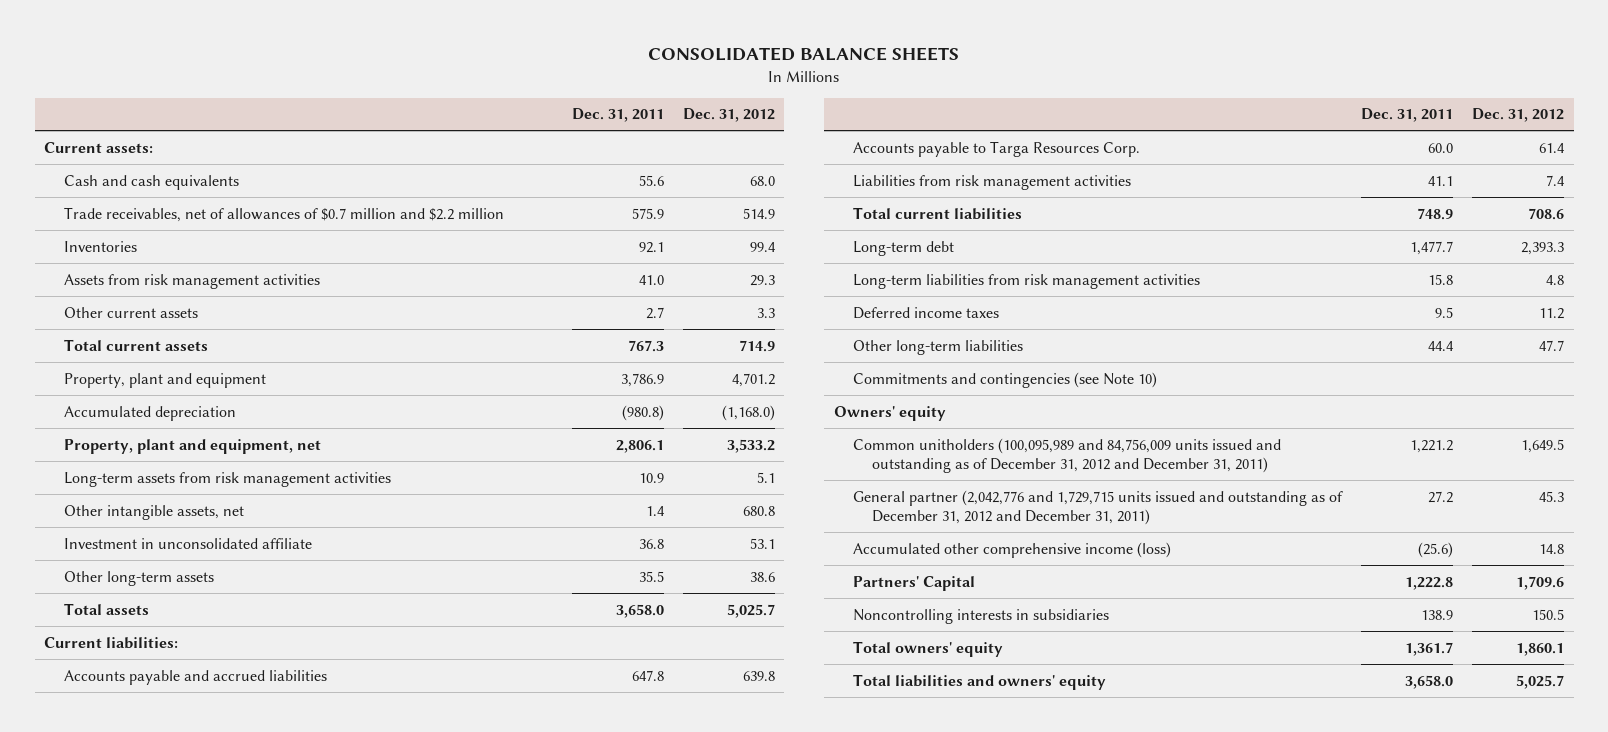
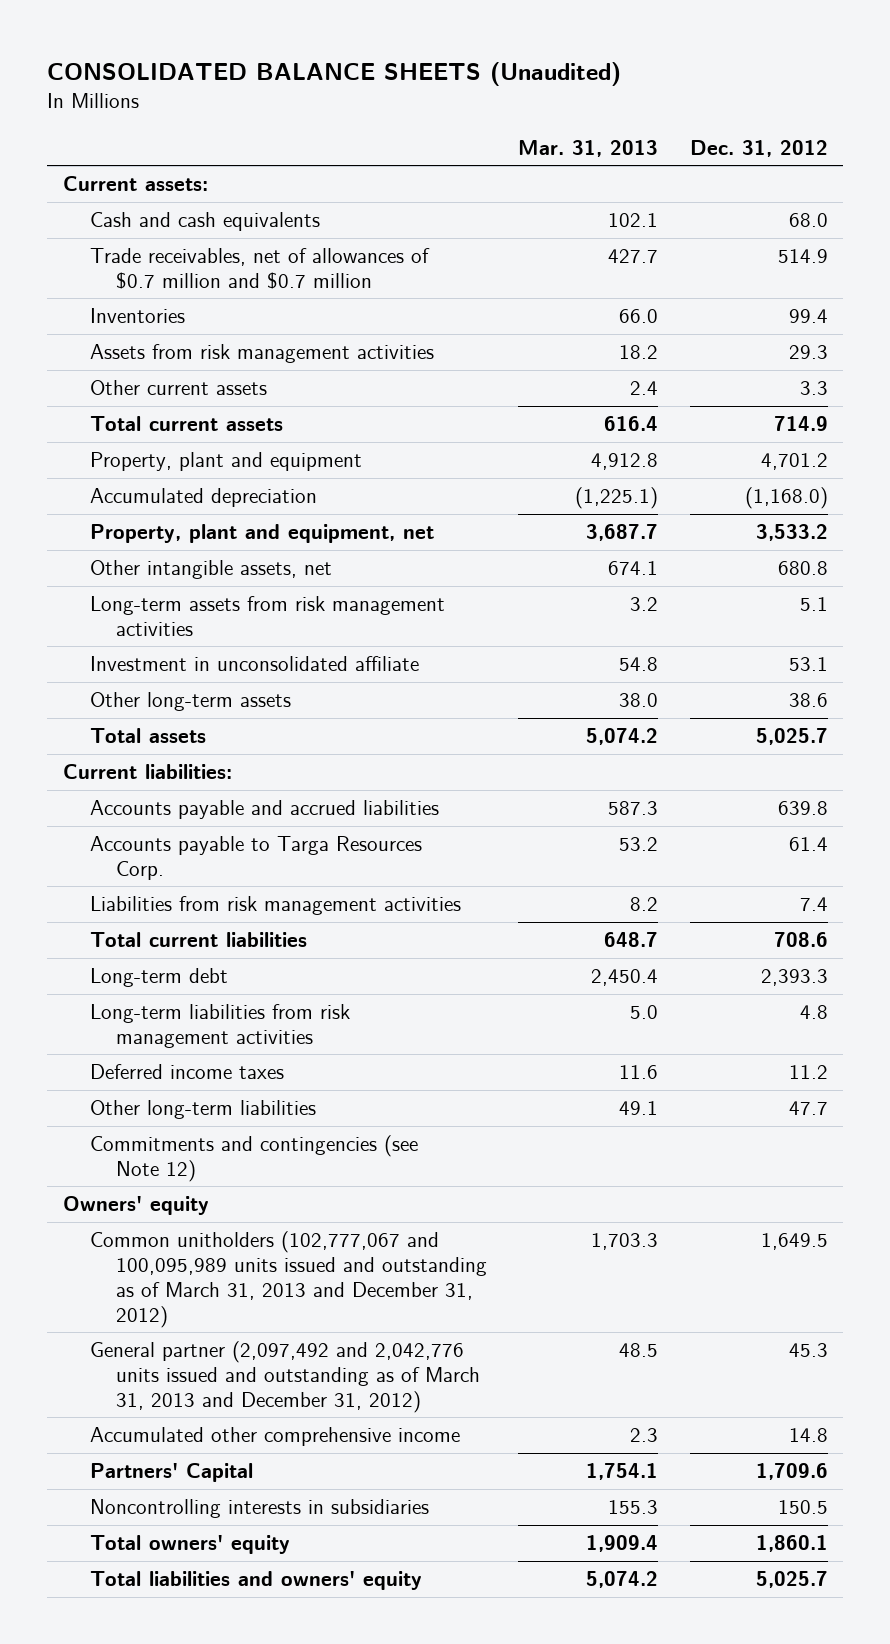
- CONSOLIDATED BALANCE SHEETS
+ CONSOLIDATED BALANCE SHEETS (Unaudited)
- | Dec. 31, 2011 | Dec. 31, 2012
+ | Mar. 31, 2013 | Dec. 31, 2012
- Trade receivables, net of allowances of $0.7 million and $2.2 million | 575.9 | 514.9
+ Trade receivables, net of allowances of $0.7 million and $0.7 million | 427.7 | 514.9
moved down: Long-term assets from risk management activities | 3.2 | 5.1
- Commitments and contingencies (see Note 10)
+ Commitments and contingencies (see Note 12)
- Common unitholders (100,095,989 and 84,756,009 units issued and outstanding as of December 31, 2012 and December 31, 2011) | 1,221.2 | 1,649.5
- General partner (2,042,776 and 1,729,715 units issued and outstanding as of December 31, 2012 and December 31, 2011) | 27.2 | 45.3
- Accumulated other comprehensive income (loss) | (25.6) | 14.8
+ Common unitholders (102,777,067 and 100,095,989 units issued and outstanding as of March 31, 2013 and December 31, 2012) | 1,703.3 | 1,649.5
+ General partner (2,097,492 and 2,042,776 units issued and outstanding as of March 31, 2013 and December 31, 2012) | 48.5 | 45.3
+ Accumulated other comprehensive income | 2.3 | 14.8

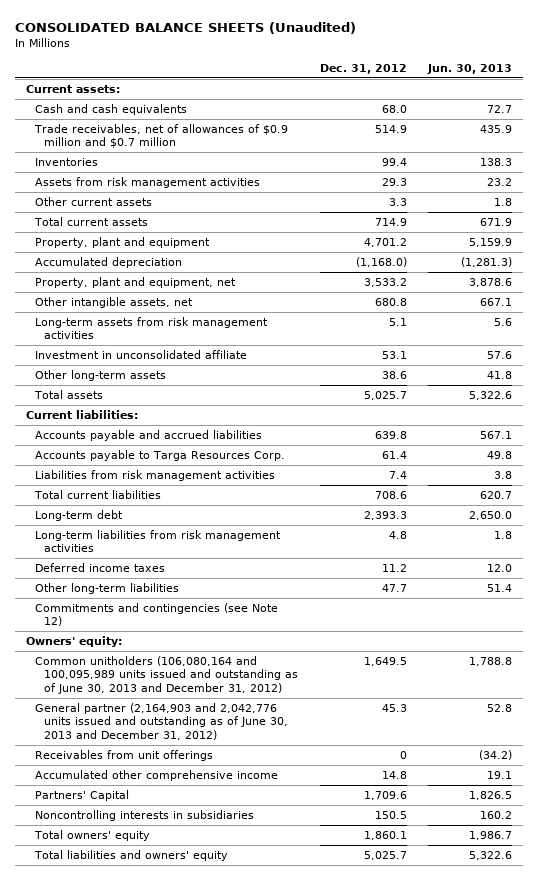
- | Mar. 31, 2013 | Dec. 31, 2012
+ | Dec. 31, 2012 | Jun. 30, 2013
- Trade receivables, net of allowances of $0.7 million and $0.7 million | 427.7 | 514.9
+ Trade receivables, net of allowances of $0.9 million and $0.7 million | 514.9 | 435.9
- Owners' equity
- Common unitholders (102,777,067 and 100,095,989 units issued and outstanding as of March 31, 2013 and December 31, 2012) | 1,703.3 | 1,649.5
- General partner (2,097,492 and 2,042,776 units issued and outstanding as of March 31, 2013 and December 31, 2012) | 48.5 | 45.3
+ Owners' equity:
+ Common unitholders (106,080,164 and 100,095,989 units issued and outstanding as of June 30, 2013 and December 31, 2012) | 1,649.5 | 1,788.8
+ General partner (2,164,903 and 2,042,776 units issued and outstanding as of June 30, 2013 and December 31, 2012) | 45.3 | 52.8
+ Receivables from unit offerings | 0 | (34.2)

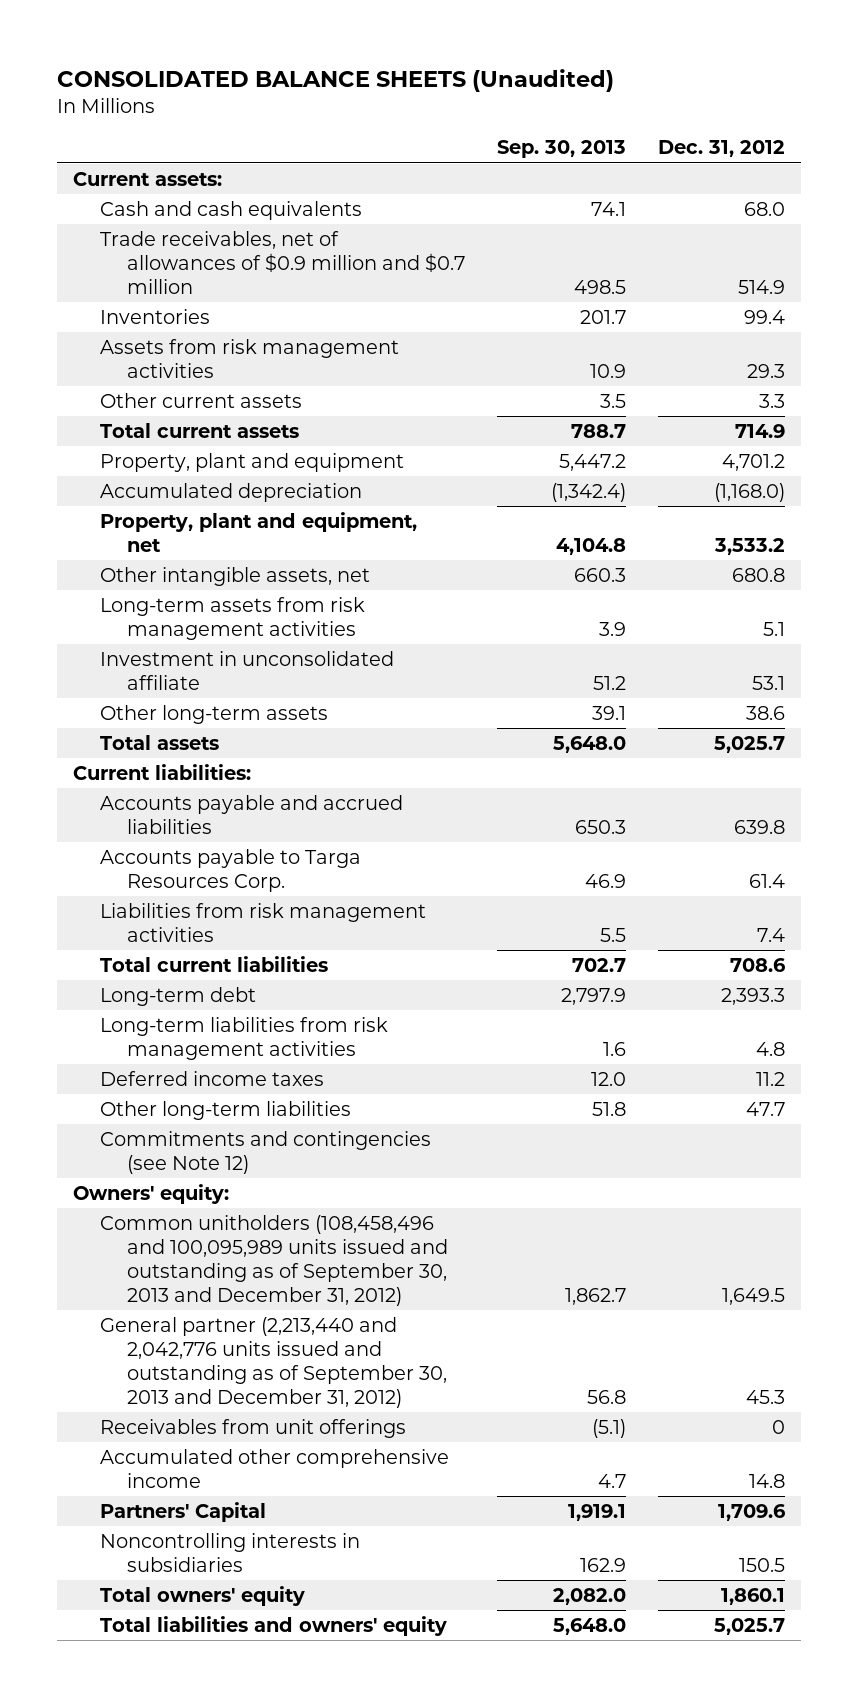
- | Dec. 31, 2012 | Jun. 30, 2013
+ | Sep. 30, 2013 | Dec. 31, 2012
- Common unitholders (106,080,164 and 100,095,989 units issued and outstanding as of June 30, 2013 and December 31, 2012) | 1,649.5 | 1,788.8
- General partner (2,164,903 and 2,042,776 units issued and outstanding as of June 30, 2013 and December 31, 2012) | 45.3 | 52.8
+ Common unitholders (108,458,496 and 100,095,989 units issued and outstanding as of September 30, 2013 and December 31, 2012) | 1,862.7 | 1,649.5
+ General partner (2,213,440 and 2,042,776 units issued and outstanding as of September 30, 2013 and December 31, 2012) | 56.8 | 45.3

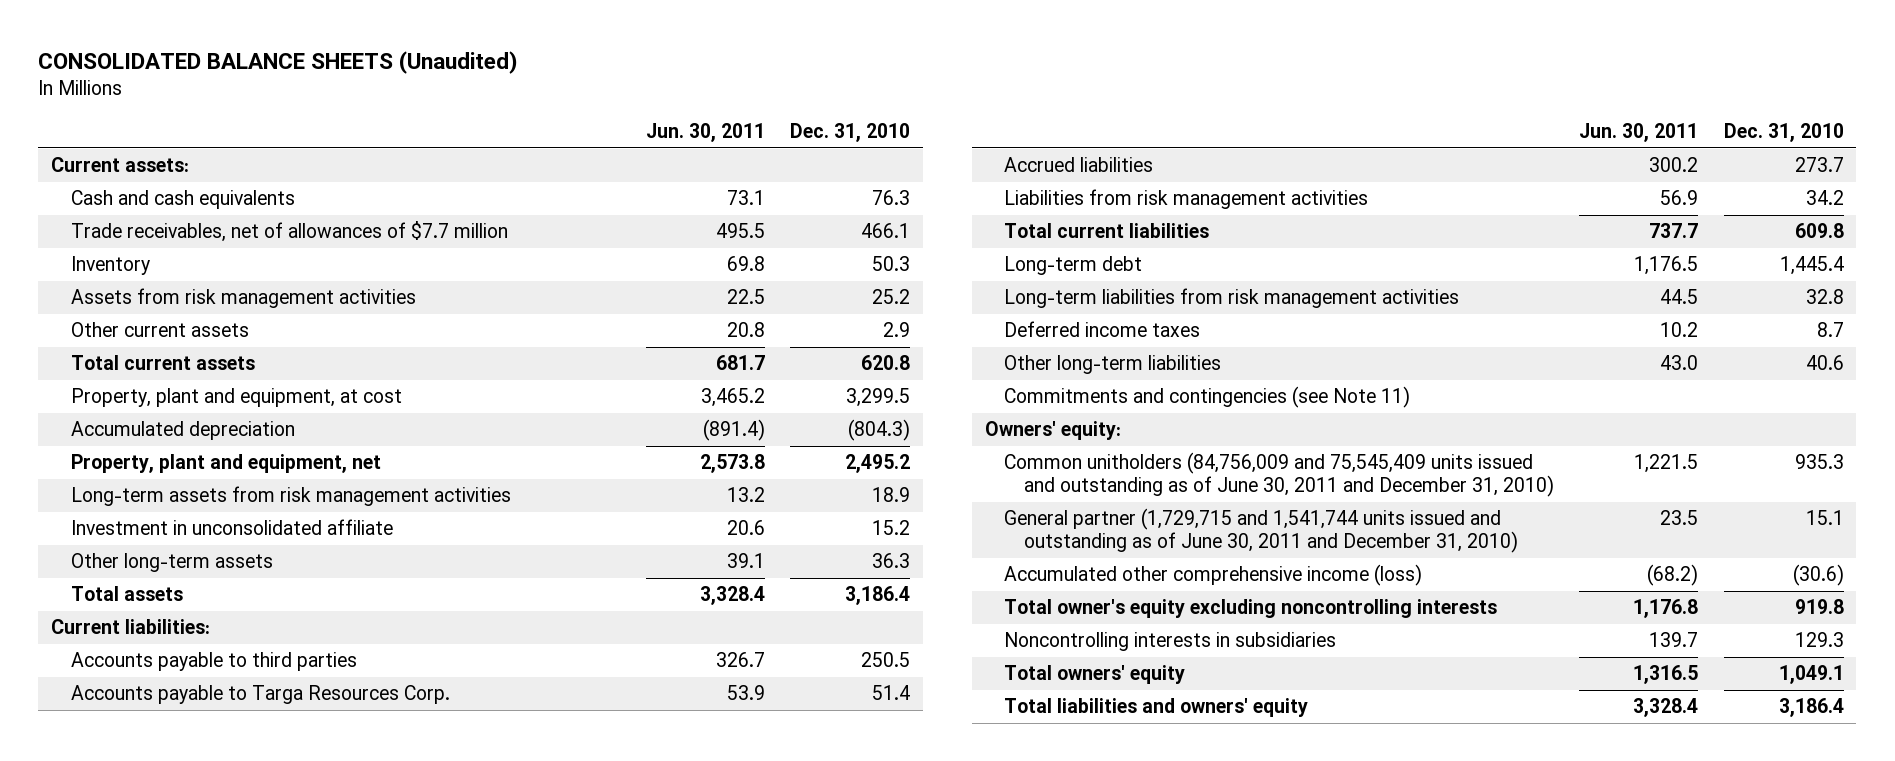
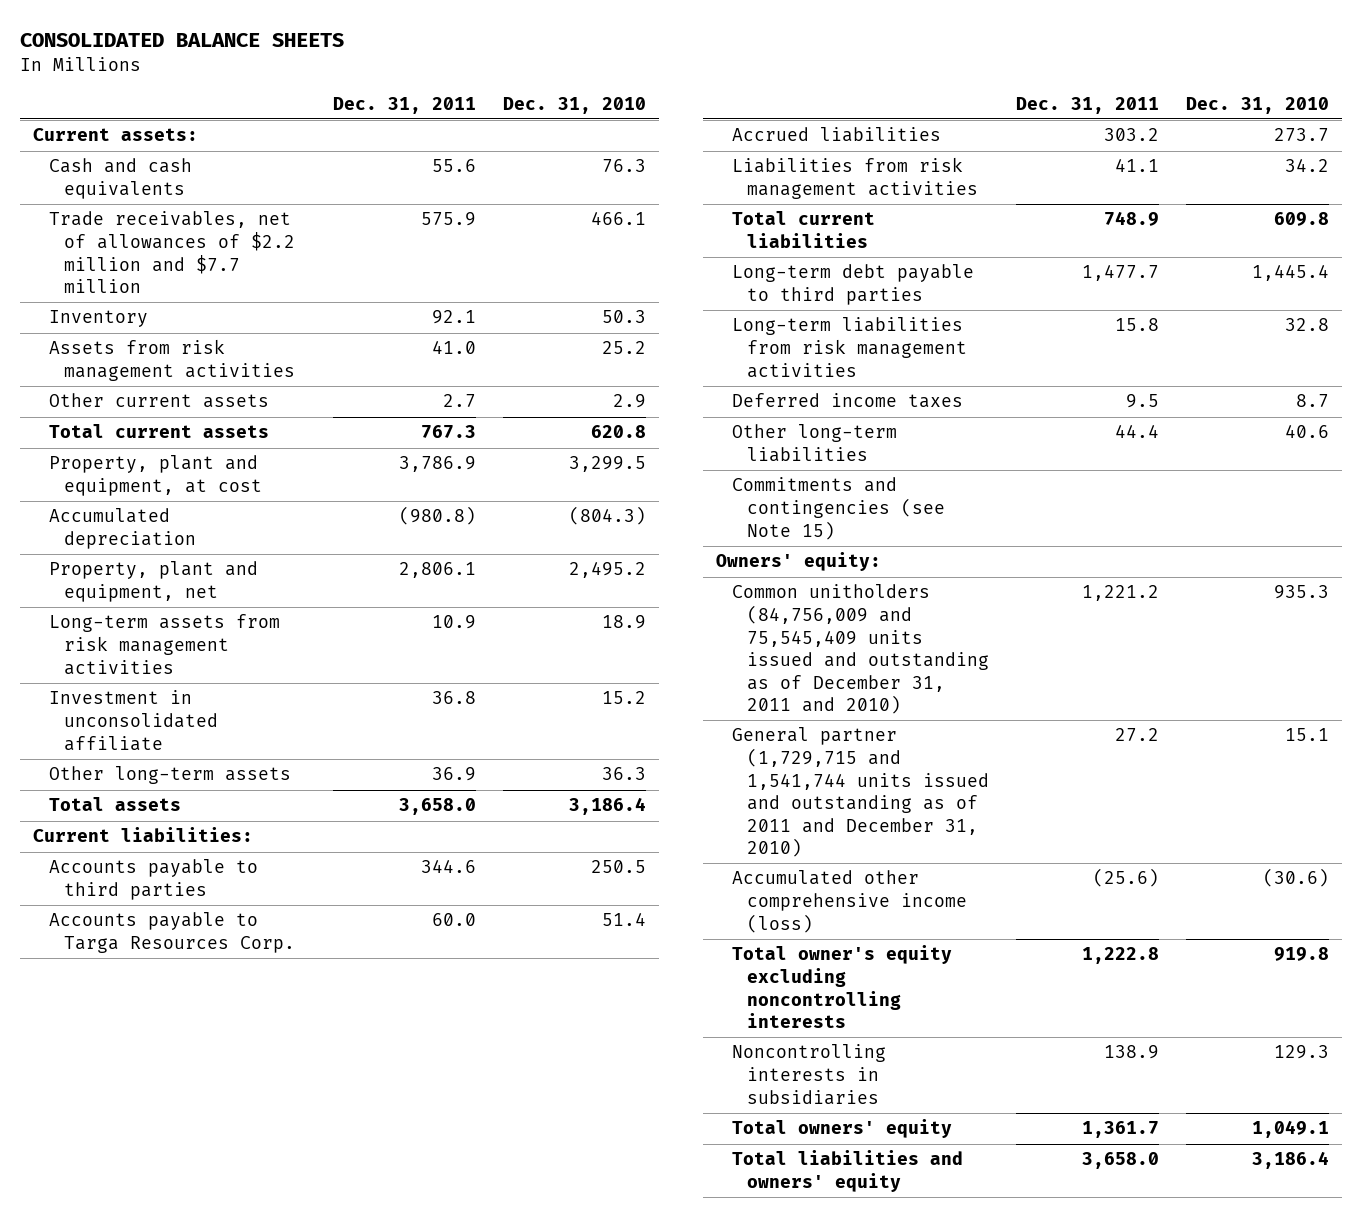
- CONSOLIDATED BALANCE SHEETS (Unaudited)
+ CONSOLIDATED BALANCE SHEETS
- | Jun. 30, 2011 | Dec. 31, 2010
+ | Dec. 31, 2011 | Dec. 31, 2010
- Trade receivables, net of allowances of $7.7 million | 495.5 | 466.1
+ Trade receivables, net of allowances of $2.2 million and $7.7 million | 575.9 | 466.1
- Long-term debt | 1,176.5 | 1,445.4
+ Long-term debt payable to third parties | 1,477.7 | 1,445.4
- Commitments and contingencies (see Note 11)
+ Commitments and contingencies (see Note 15)
- Common unitholders (84,756,009 and 75,545,409 units issued and outstanding as of June 30, 2011 and December 31, 2010) | 1,221.5 | 935.3
- General partner (1,729,715 and 1,541,744 units issued and outstanding as of June 30, 2011 and December 31, 2010) | 23.5 | 15.1
+ Common unitholders (84,756,009 and 75,545,409 units issued and outstanding as of December 31, 2011 and 2010) | 1,221.2 | 935.3
+ General partner (1,729,715 and 1,541,744 units issued and outstanding as of 2011 and December 31, 2010) | 27.2 | 15.1

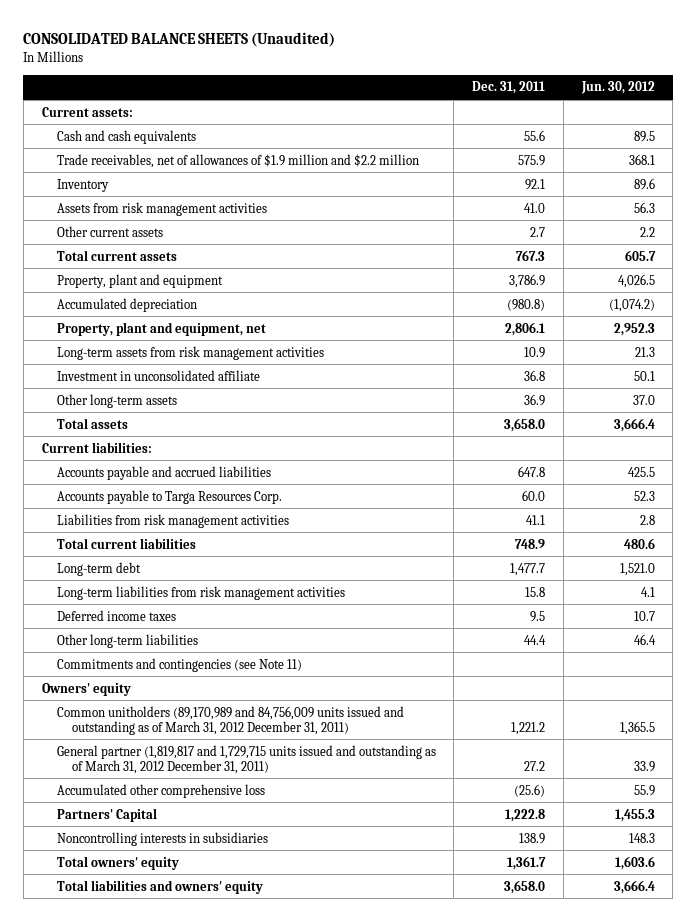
- CONSOLIDATED BALANCE SHEETS
+ CONSOLIDATED BALANCE SHEETS (Unaudited)
- | Dec. 31, 2011 | Dec. 31, 2010
+ | Dec. 31, 2011 | Jun. 30, 2012
- Trade receivables, net of allowances of $2.2 million and $7.7 million | 575.9 | 466.1
+ Trade receivables, net of allowances of $1.9 million and $2.2 million | 575.9 | 368.1
- Property, plant and equipment, at cost | 3,786.9 | 3,299.5
+ Property, plant and equipment | 3,786.9 | 4,026.5
- Accounts payable to third parties | 344.6 | 250.5
+ Accounts payable and accrued liabilities | 647.8 | 425.5
- Accrued liabilities | 303.2 | 273.7
- Long-term debt payable to third parties | 1,477.7 | 1,445.4
+ Long-term debt | 1,477.7 | 1,521.0
- Commitments and contingencies (see Note 15)
- Owners' equity:
- Common unitholders (84,756,009 and 75,545,409 units issued and outstanding as of December 31, 2011 and 2010) | 1,221.2 | 935.3
- General partner (1,729,715 and 1,541,744 units issued and outstanding as of 2011 and December 31, 2010) | 27.2 | 15.1
- Accumulated other comprehensive income (loss) | (25.6) | (30.6)
- Total owner's equity excluding noncontrolling interests | 1,222.8 | 919.8
+ Commitments and contingencies (see Note 11)
+ Owners' equity
+ Common unitholders (89,170,989 and 84,756,009 units issued and outstanding as of March 31, 2012 December 31, 2011) | 1,221.2 | 1,365.5
+ General partner (1,819,817 and 1,729,715 units issued and outstanding as of March 31, 2012 December 31, 2011) | 27.2 | 33.9
+ Accumulated other comprehensive loss | (25.6) | 55.9
+ Partners' Capital | 1,222.8 | 1,455.3

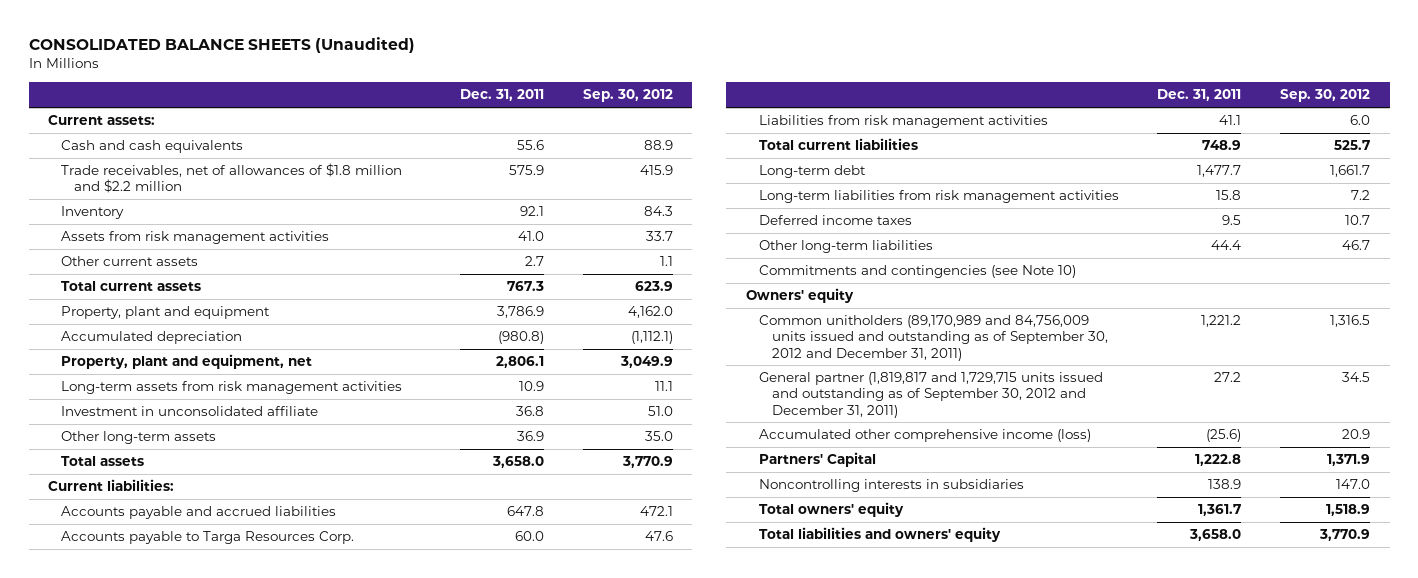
- | Dec. 31, 2011 | Jun. 30, 2012
+ | Dec. 31, 2011 | Sep. 30, 2012
- Trade receivables, net of allowances of $1.9 million and $2.2 million | 575.9 | 368.1
+ Trade receivables, net of allowances of $1.8 million and $2.2 million | 575.9 | 415.9
- Commitments and contingencies (see Note 11)
+ Commitments and contingencies (see Note 10)
- Common unitholders (89,170,989 and 84,756,009 units issued and outstanding as of March 31, 2012 December 31, 2011) | 1,221.2 | 1,365.5
- General partner (1,819,817 and 1,729,715 units issued and outstanding as of March 31, 2012 December 31, 2011) | 27.2 | 33.9
- Accumulated other comprehensive loss | (25.6) | 55.9
+ Common unitholders (89,170,989 and 84,756,009 units issued and outstanding as of September 30, 2012 and December 31, 2011) | 1,221.2 | 1,316.5
+ General partner (1,819,817 and 1,729,715 units issued and outstanding as of September 30, 2012 and December 31, 2011) | 27.2 | 34.5
+ Accumulated other comprehensive income (loss) | (25.6) | 20.9

